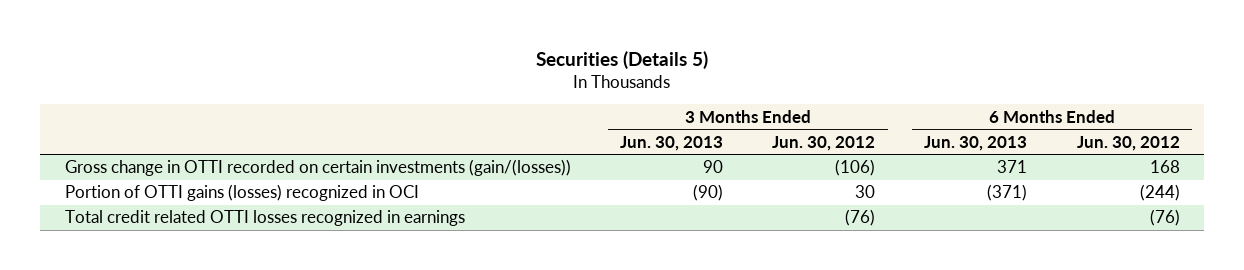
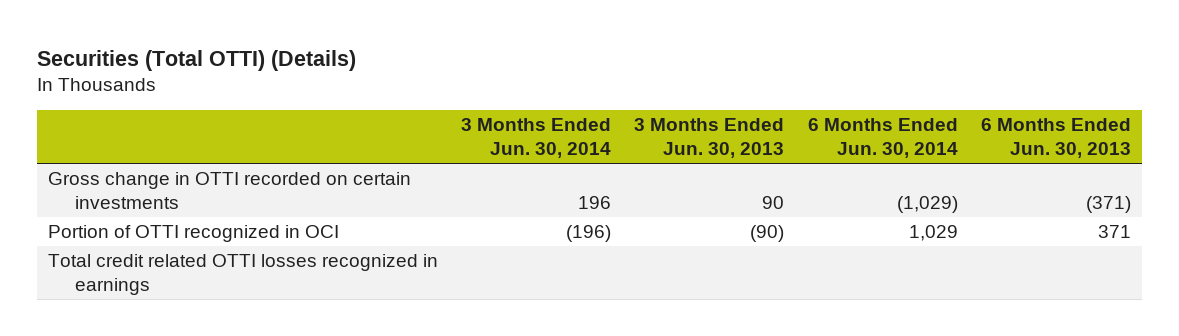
- Securities (Details 5)
+ Securities (Total OTTI) (Details)
- | 3 Months Ended Jun. 30, 2013 | 3 Months Ended Jun. 30, 2012 | 6 Months Ended Jun. 30, 2013 | 6 Months Ended Jun. 30, 2012
+ | 3 Months Ended Jun. 30, 2014 | 3 Months Ended Jun. 30, 2013 | 6 Months Ended Jun. 30, 2014 | 6 Months Ended Jun. 30, 2013
- Gross change in OTTI recorded on certain investments (gain/(losses)) | 90 | (106) | 371 | 168
- Portion of OTTI gains (losses) recognized in OCI | (90) | 30 | (371) | (244)
+ Gross change in OTTI recorded on certain investments | 196 | 90 | (1,029) | (371)
+ Portion of OTTI recognized in OCI | (196) | (90) | 1,029 | 371

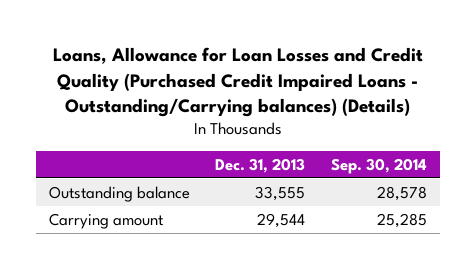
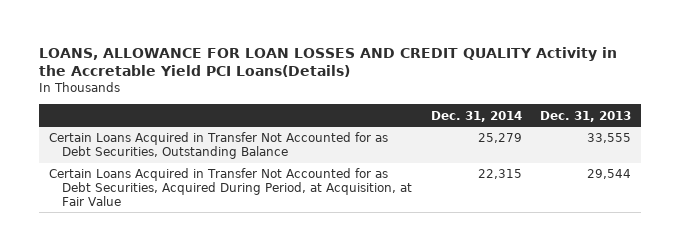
- Loans, Allowance for Loan Losses and Credit Quality (Purchased Credit Impaired Loans - Outstanding/Carrying balances) (Details)
+ LOANS, ALLOWANCE FOR LOAN LOSSES AND CREDIT QUALITY Activity in the Accretable Yield PCI Loans(Details)
- | Dec. 31, 2013 | Sep. 30, 2014
+ | Dec. 31, 2014 | Dec. 31, 2013
- Outstanding balance | 33,555 | 28,578
- Carrying amount | 29,544 | 25,285
+ Certain Loans Acquired in Transfer Not Accounted for as Debt Securities, Outstanding Balance | 25,279 | 33,555
+ Certain Loans Acquired in Transfer Not Accounted for as Debt Securities, Acquired During Period, at Acquisition, at Fair Value | 22,315 | 29,544

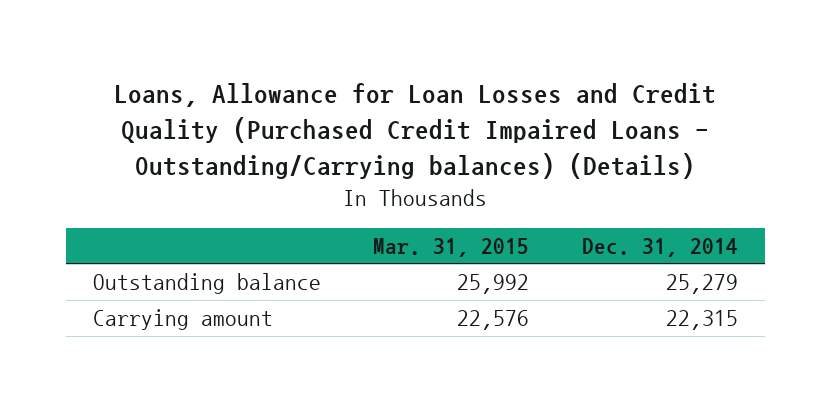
- LOANS, ALLOWANCE FOR LOAN LOSSES AND CREDIT QUALITY Activity in the Accretable Yield PCI Loans(Details)
+ Loans, Allowance for Loan Losses and Credit Quality (Purchased Credit Impaired Loans - Outstanding/Carrying balances) (Details)
- | Dec. 31, 2014 | Dec. 31, 2013
+ | Mar. 31, 2015 | Dec. 31, 2014
- Certain Loans Acquired in Transfer Not Accounted for as Debt Securities, Outstanding Balance | 25,279 | 33,555
- Certain Loans Acquired in Transfer Not Accounted for as Debt Securities, Acquired During Period, at Acquisition, at Fair Value | 22,315 | 29,544
+ Outstanding balance | 25,992 | 25,279
+ Carrying amount | 22,576 | 22,315

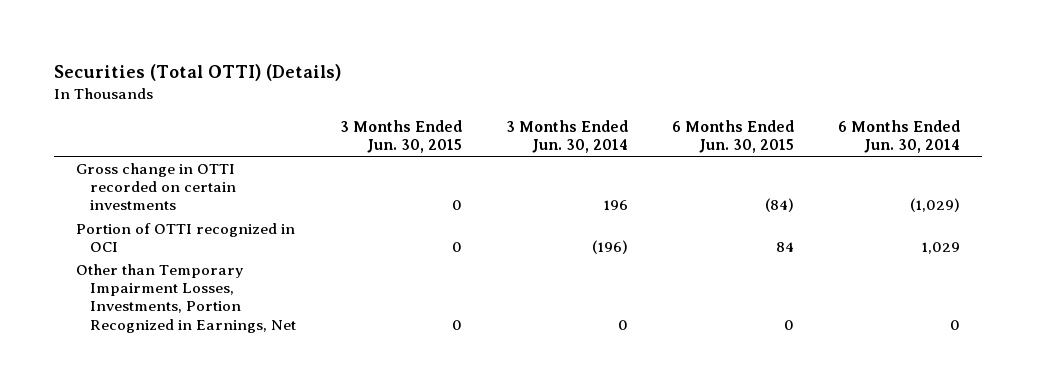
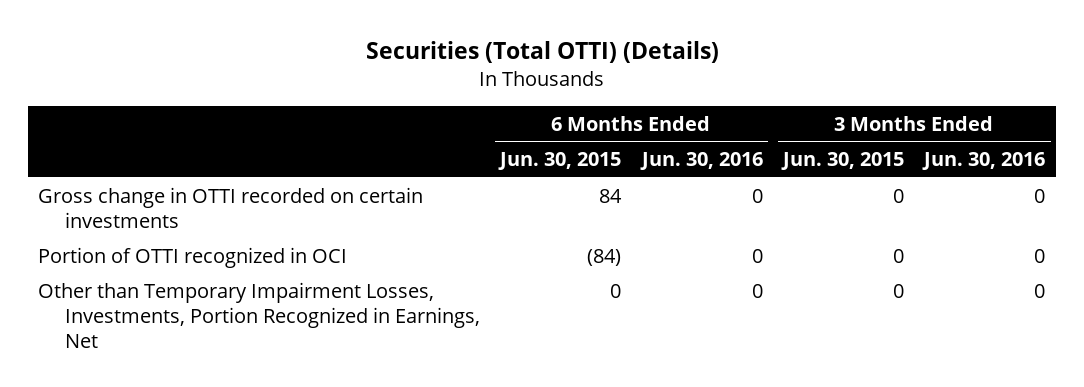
- | 3 Months Ended Jun. 30, 2015 | 3 Months Ended Jun. 30, 2014 | 6 Months Ended Jun. 30, 2015 | 6 Months Ended Jun. 30, 2014
+ | 6 Months Ended Jun. 30, 2015 | 6 Months Ended Jun. 30, 2016 | 3 Months Ended Jun. 30, 2015 | 3 Months Ended Jun. 30, 2016
- Gross change in OTTI recorded on certain investments | 0 | 196 | (84) | (1,029)
- Portion of OTTI recognized in OCI | 0 | (196) | 84 | 1,029
+ Gross change in OTTI recorded on certain investments | 84 | 0 | 0 | 0
+ Portion of OTTI recognized in OCI | (84) | 0 | 0 | 0

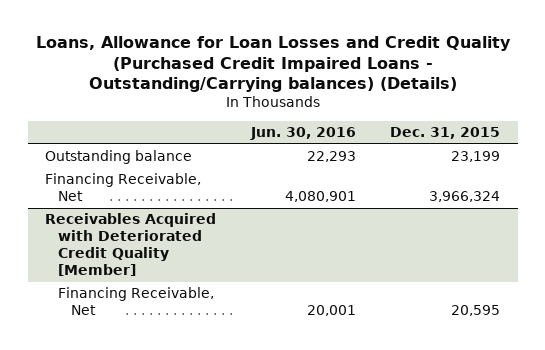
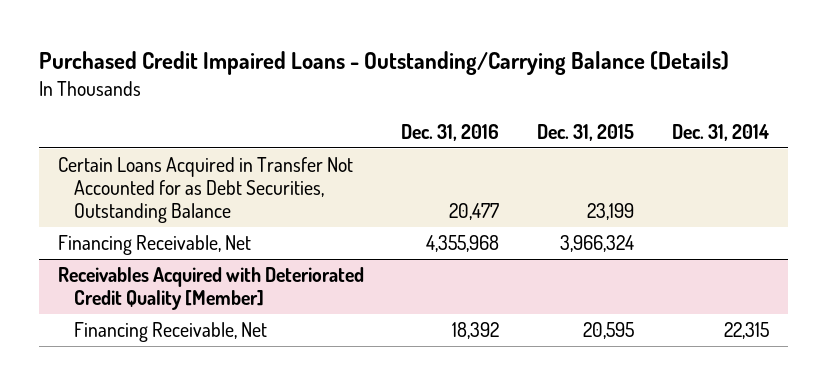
- Loans, Allowance for Loan Losses and Credit Quality (Purchased Credit Impaired Loans - Outstanding/Carrying balances) (Details)
+ Purchased Credit Impaired Loans - Outstanding/Carrying Balance (Details)
- | Jun. 30, 2016 | Dec. 31, 2015
+ | Dec. 31, 2016 | Dec. 31, 2015 | Dec. 31, 2014
- Outstanding balance | 22,293 | 23,199
+ Certain Loans Acquired in Transfer Not Accounted for as Debt Securities, Outstanding Balance | 20,477 | 23,199 |

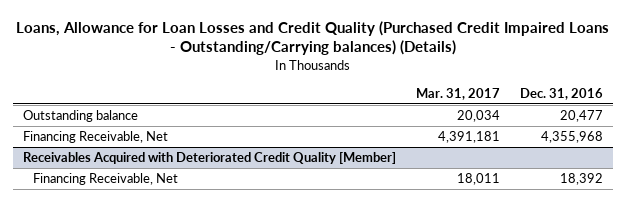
- Purchased Credit Impaired Loans - Outstanding/Carrying Balance (Details)
+ Loans, Allowance for Loan Losses and Credit Quality (Purchased Credit Impaired Loans - Outstanding/Carrying balances) (Details)
- | Dec. 31, 2016 | Dec. 31, 2015 | Dec. 31, 2014
+ | Mar. 31, 2017 | Dec. 31, 2016
- Certain Loans Acquired in Transfer Not Accounted for as Debt Securities, Outstanding Balance | 20,477 | 23,199 |
+ Outstanding balance | 20,034 | 20,477

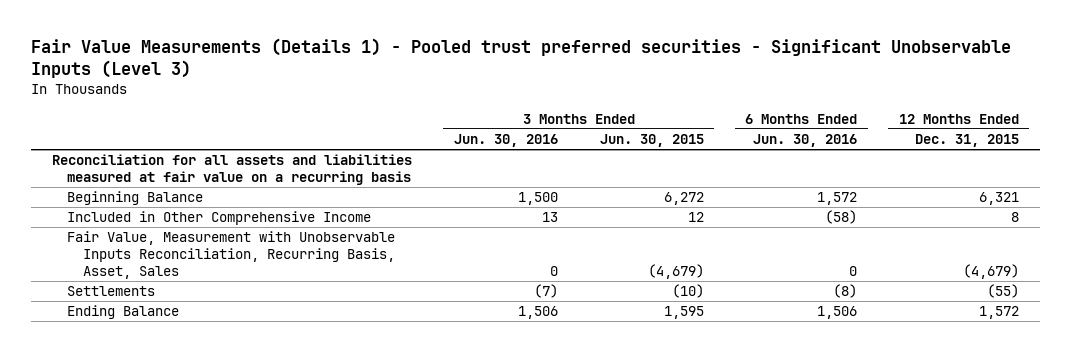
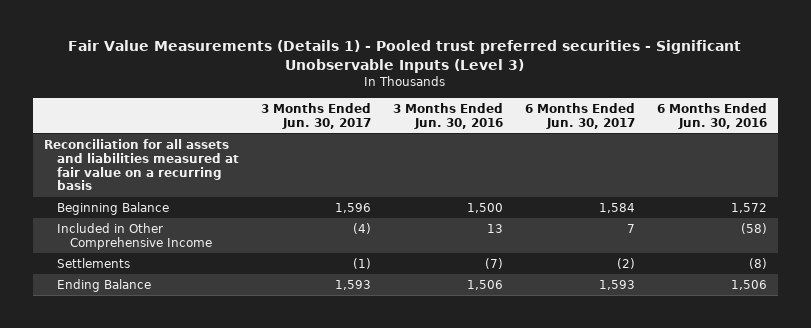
- | 3 Months Ended Jun. 30, 2016 | 3 Months Ended Jun. 30, 2015 | 6 Months Ended Jun. 30, 2016 | 12 Months Ended Dec. 31, 2015
+ | 3 Months Ended Jun. 30, 2017 | 3 Months Ended Jun. 30, 2016 | 6 Months Ended Jun. 30, 2017 | 6 Months Ended Jun. 30, 2016
- Fair Value, Measurement with Unobservable Inputs Reconciliation, Recurring Basis, Asset, Sales | 0 | (4,679) | 0 | (4,679)

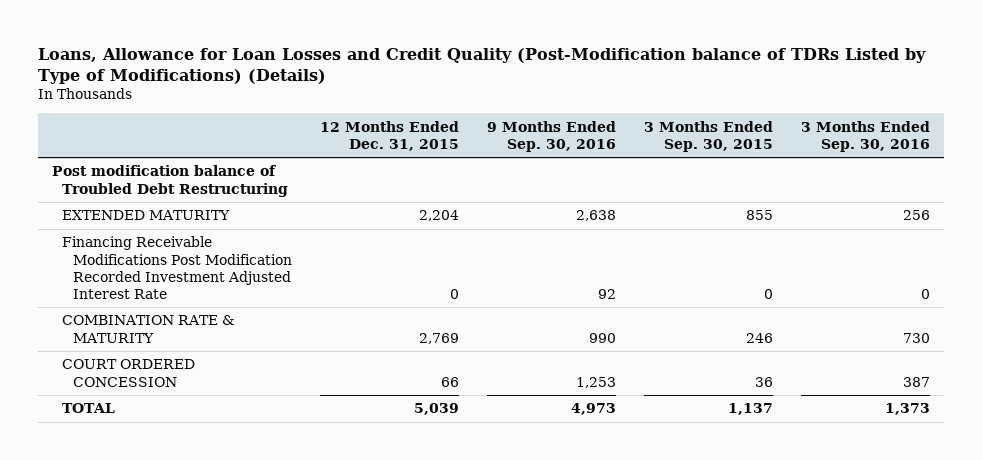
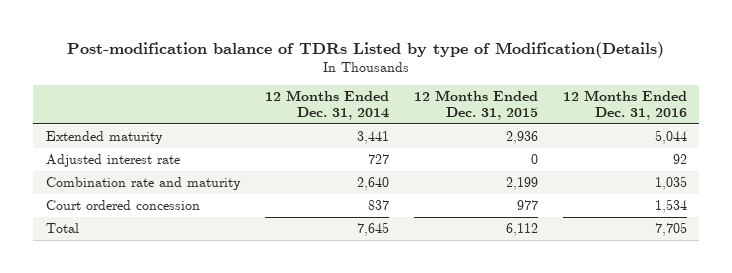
- Loans, Allowance for Loan Losses and Credit Quality (Post-Modification balance of TDRs Listed by Type of Modifications) (Details)
+ Post-modification balance of TDRs Listed by type of Modification(Details)
- | 12 Months Ended Dec. 31, 2015 | 9 Months Ended Sep. 30, 2016 | 3 Months Ended Sep. 30, 2015 | 3 Months Ended Sep. 30, 2016
+ | 12 Months Ended Dec. 31, 2014 | 12 Months Ended Dec. 31, 2015 | 12 Months Ended Dec. 31, 2016
- Post modification balance of Troubled Debt Restructuring
- EXTENDED MATURITY | 2,204 | 2,638 | 855 | 256
- Financing Receivable Modifications Post Modification Recorded Investment Adjusted Interest Rate | 0 | 92 | 0 | 0
- COMBINATION RATE & MATURITY | 2,769 | 990 | 246 | 730
- COURT ORDERED CONCESSION | 66 | 1,253 | 36 | 387
- TOTAL | 5,039 | 4,973 | 1,137 | 1,373
+ Extended maturity | 3,441 | 2,936 | 5,044
+ Adjusted interest rate | 727 | 0 | 92
+ Combination rate and maturity | 2,640 | 2,199 | 1,035
+ Court ordered concession | 837 | 977 | 1,534
+ Total | 7,645 | 6,112 | 7,705

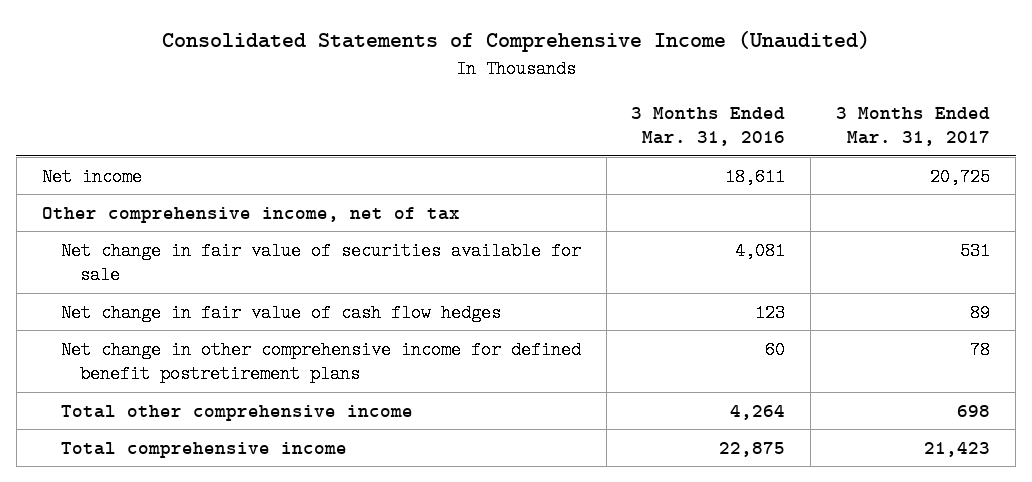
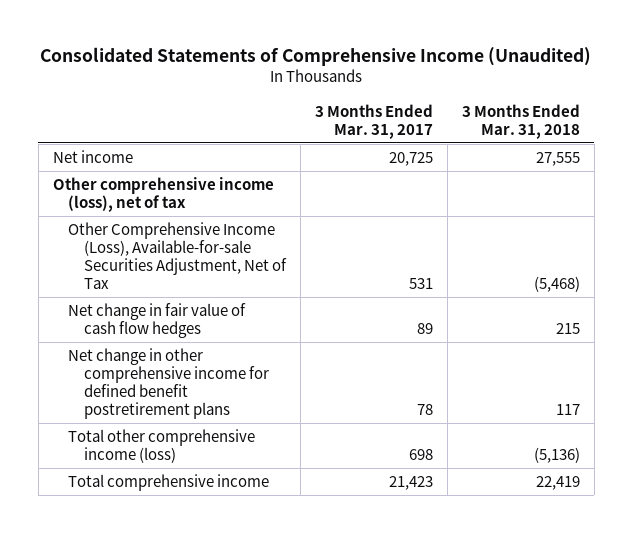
- | 3 Months Ended Mar. 31, 2016 | 3 Months Ended Mar. 31, 2017
+ | 3 Months Ended Mar. 31, 2017 | 3 Months Ended Mar. 31, 2018
- Other comprehensive income, net of tax
- Net change in fair value of securities available for sale | 4,081 | 531
+ Other comprehensive income (loss), net of tax
+ Other Comprehensive Income (Loss), Available-for-sale Securities Adjustment, Net of Tax | 531 | (5,468)
- Total other comprehensive income | 4,264 | 698
+ Total other comprehensive income (loss) | 698 | (5,136)

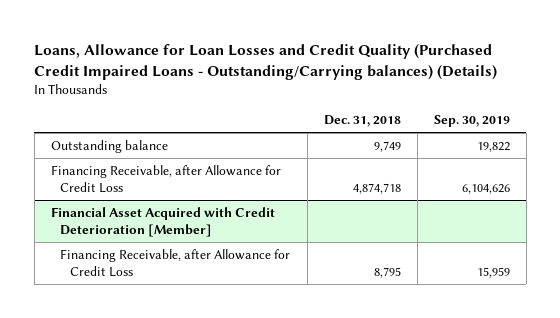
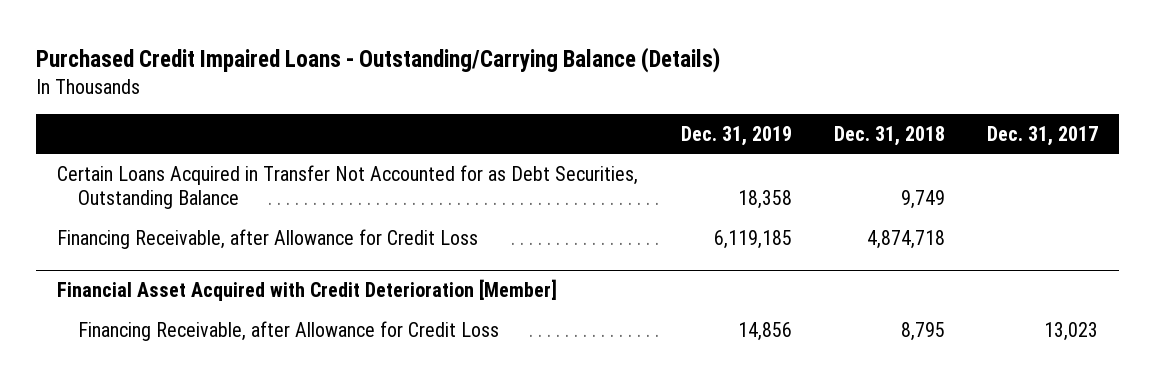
- Loans, Allowance for Loan Losses and Credit Quality (Purchased Credit Impaired Loans - Outstanding/Carrying balances) (Details)
+ Purchased Credit Impaired Loans - Outstanding/Carrying Balance (Details)
- | Dec. 31, 2018 | Sep. 30, 2019
+ | Dec. 31, 2019 | Dec. 31, 2018 | Dec. 31, 2017
- Outstanding balance | 9,749 | 19,822
+ Certain Loans Acquired in Transfer Not Accounted for as Debt Securities, Outstanding Balance | 18,358 | 9,749 |

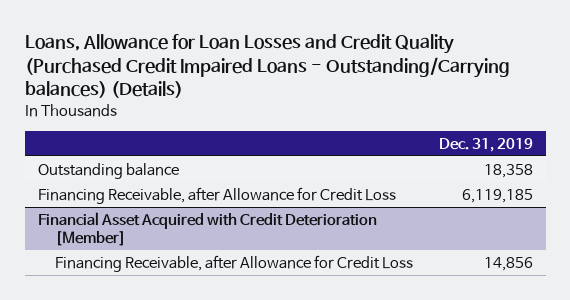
- Purchased Credit Impaired Loans - Outstanding/Carrying Balance (Details)
+ Loans, Allowance for Loan Losses and Credit Quality (Purchased Credit Impaired Loans - Outstanding/Carrying balances) (Details)
- | Dec. 31, 2019 | Dec. 31, 2018 | Dec. 31, 2017
+ | Dec. 31, 2019
- Certain Loans Acquired in Transfer Not Accounted for as Debt Securities, Outstanding Balance | 18,358 | 9,749 |
+ Outstanding balance | 18,358

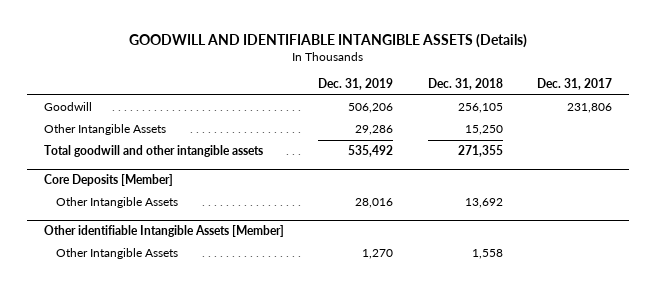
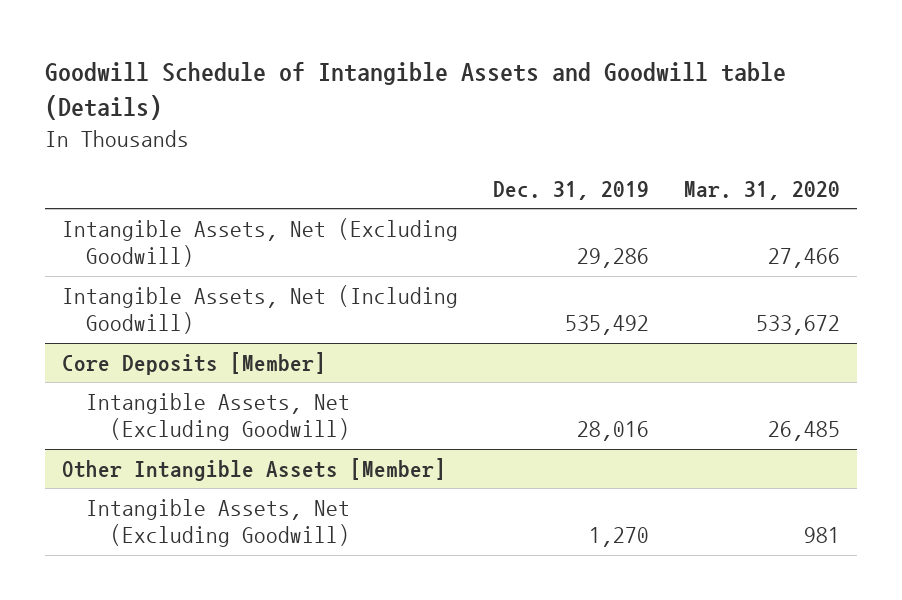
- GOODWILL AND IDENTIFIABLE INTANGIBLE ASSETS (Details)
+ Goodwill Schedule of Intangible Assets and Goodwill table (Details)
- | Dec. 31, 2019 | Dec. 31, 2018 | Dec. 31, 2017
+ | Dec. 31, 2019 | Mar. 31, 2020
- Goodwill | 506,206 | 256,105 | 231,806
- Other Intangible Assets | 29,286 | 15,250 |
- Total goodwill and other intangible assets | 535,492 | 271,355 |
+ Intangible Assets, Net (Excluding Goodwill) | 29,286 | 27,466
+ Intangible Assets, Net (Including Goodwill) | 535,492 | 533,672
@ Core Deposits [Member]
- Other Intangible Assets | 28,016 | 13,692 |
- Other identifiable Intangible Assets [Member]
- Other Intangible Assets | 1,270 | 1,558 |
@ Core Deposits [Member]
+ Intangible Assets, Net (Excluding Goodwill) | 28,016 | 26,485
+ Other Intangible Assets [Member]
+ Intangible Assets, Net (Excluding Goodwill) | 1,270 | 981

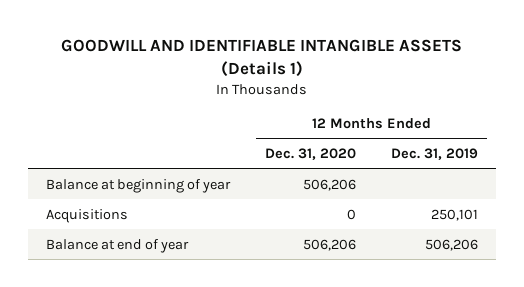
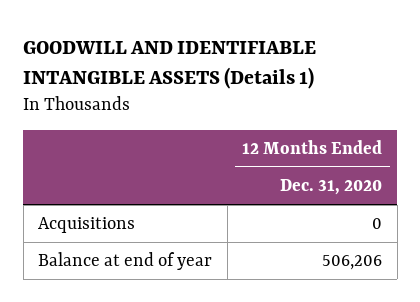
- | 12 Months Ended Dec. 31, 2020 | 12 Months Ended Dec. 31, 2019
+ | 12 Months Ended Dec. 31, 2020
- Balance at beginning of year | 506,206 |

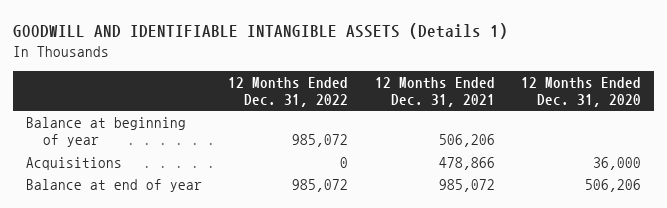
- | 12 Months Ended Dec. 31, 2020
+ | 12 Months Ended Dec. 31, 2022 | 12 Months Ended Dec. 31, 2021 | 12 Months Ended Dec. 31, 2020
- Acquisitions | 0
+ Balance at beginning of year | 985,072 | 506,206 |
+ Acquisitions | 0 | 478,866 | 36,000

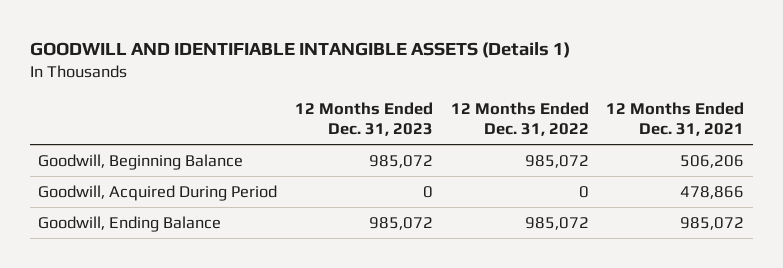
- | 12 Months Ended Dec. 31, 2022 | 12 Months Ended Dec. 31, 2021 | 12 Months Ended Dec. 31, 2020
+ | 12 Months Ended Dec. 31, 2023 | 12 Months Ended Dec. 31, 2022 | 12 Months Ended Dec. 31, 2021
- Balance at beginning of year | 985,072 | 506,206 |
- Acquisitions | 0 | 478,866 | 36,000
- Balance at end of year | 985,072 | 985,072 | 506,206
+ Goodwill, Beginning Balance | 985,072 | 985,072 | 506,206
+ Goodwill, Acquired During Period | 0 | 0 | 478,866
+ Goodwill, Ending Balance | 985,072 | 985,072 | 985,072

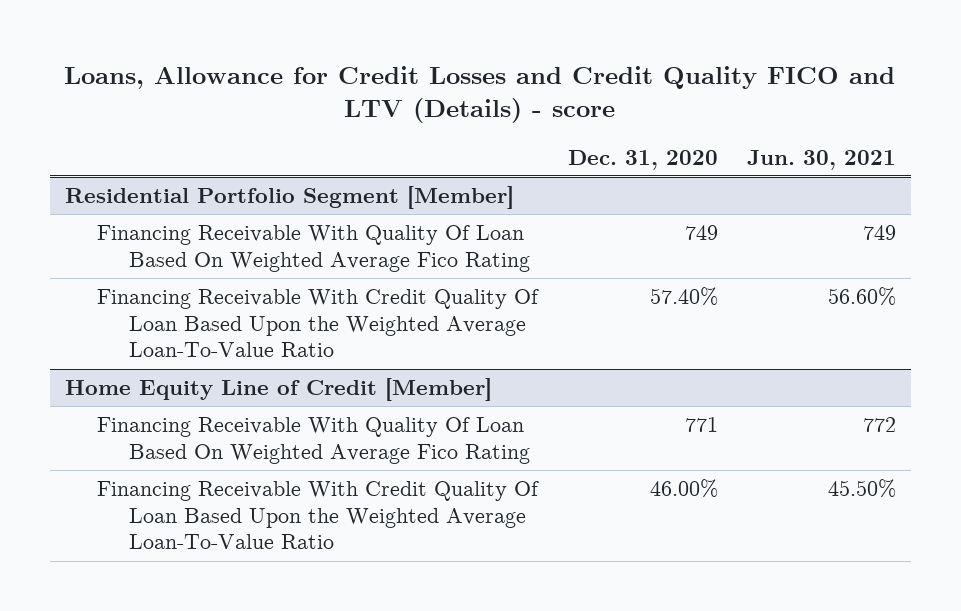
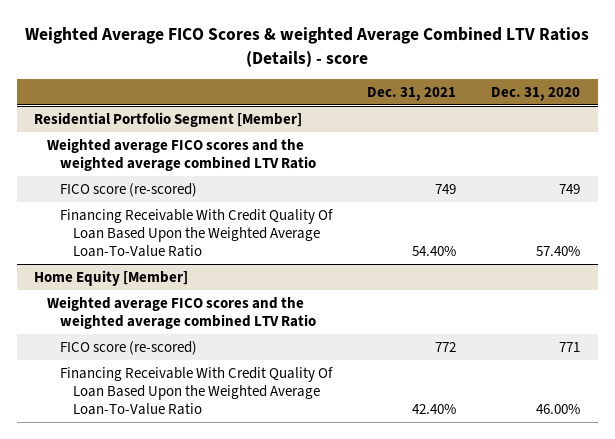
- Loans, Allowance for Credit Losses and Credit Quality FICO and LTV (Details) - score
+ Weighted Average FICO Scores & weighted Average Combined LTV Ratios (Details) - score
- | Dec. 31, 2020 | Jun. 30, 2021
+ | Dec. 31, 2021 | Dec. 31, 2020
@ Residential Portfolio Segment [Member]
- Financing Receivable With Quality Of Loan Based On Weighted Average Fico Rating | 749 | 749
+ Weighted average FICO scores and the weighted average combined LTV Ratio
+ FICO score (re-scored) | 749 | 749
- Home Equity Line of Credit [Member]
- Financing Receivable With Quality Of Loan Based On Weighted Average Fico Rating | 771 | 772
+ Home Equity [Member]
+ Weighted average FICO scores and the weighted average combined LTV Ratio
+ FICO score (re-scored) | 772 | 771

